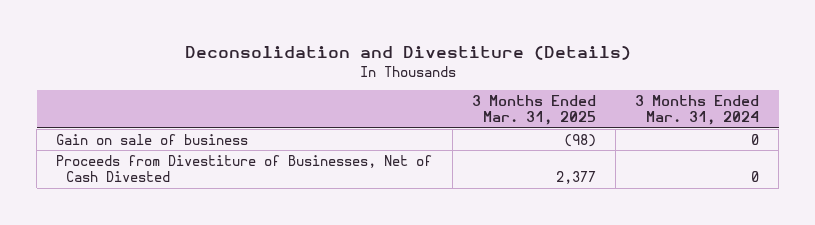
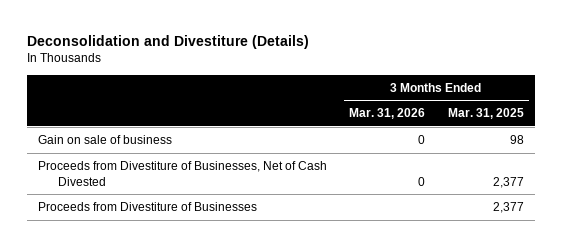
- | 3 Months Ended Mar. 31, 2025 | 3 Months Ended Mar. 31, 2024
+ | 3 Months Ended Mar. 31, 2026 | 3 Months Ended Mar. 31, 2025
- Gain on sale of business | (98) | 0
+ Gain on sale of business | 0 | 98
+ Proceeds from Divestiture of Businesses | | 2,377

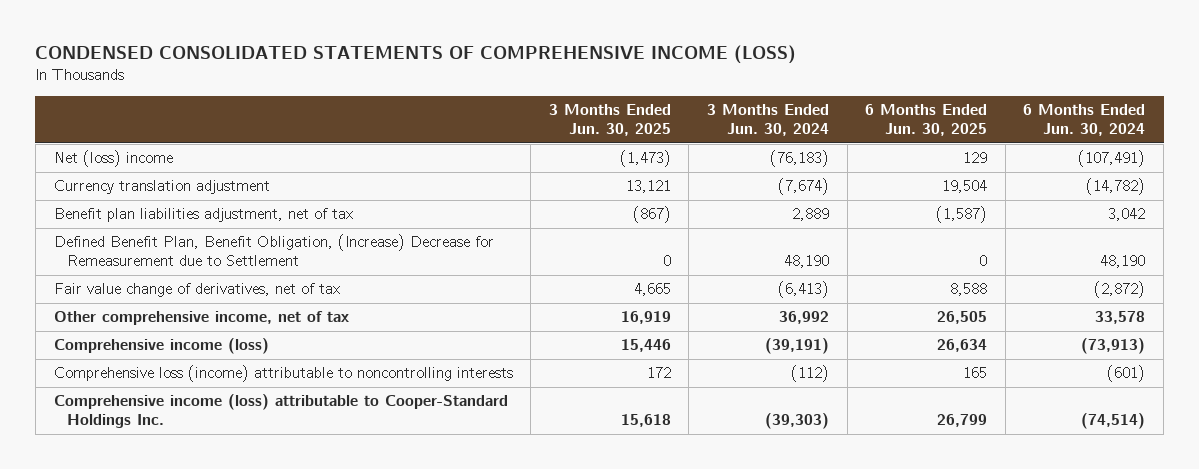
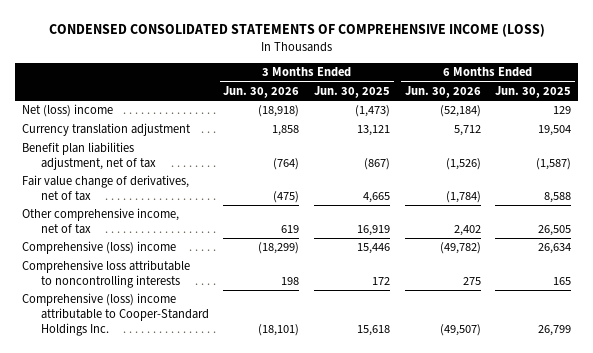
- | 3 Months Ended Jun. 30, 2025 | 3 Months Ended Jun. 30, 2024 | 6 Months Ended Jun. 30, 2025 | 6 Months Ended Jun. 30, 2024
+ | 3 Months Ended Jun. 30, 2026 | 3 Months Ended Jun. 30, 2025 | 6 Months Ended Jun. 30, 2026 | 6 Months Ended Jun. 30, 2025
- Defined Benefit Plan, Benefit Obligation, (Increase) Decrease for Remeasurement due to Settlement | 0 | 48,190 | 0 | 48,190
- Comprehensive income (loss) | 15,446 | (39,191) | 26,634 | (73,913)
- Comprehensive loss (income) attributable to noncontrolling interests | 172 | (112) | 165 | (601)
- Comprehensive income (loss) attributable to Cooper-Standard Holdings Inc. | 15,618 | (39,303) | 26,799 | (74,514)
+ Comprehensive (loss) income | (18,299) | 15,446 | (49,782) | 26,634
+ Comprehensive loss attributable to noncontrolling interests | 198 | 172 | 275 | 165
+ Comprehensive (loss) income attributable to Cooper-Standard Holdings Inc. | (18,101) | 15,618 | (49,507) | 26,799

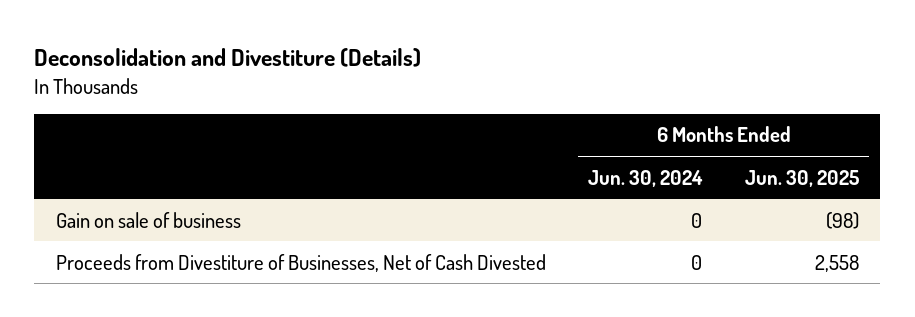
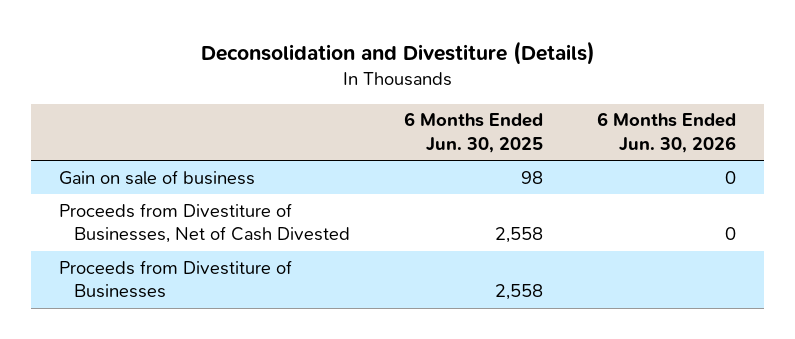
- | 6 Months Ended Jun. 30, 2024 | 6 Months Ended Jun. 30, 2025
+ | 6 Months Ended Jun. 30, 2025 | 6 Months Ended Jun. 30, 2026
- Gain on sale of business | 0 | (98)
+ Gain on sale of business | 98 | 0
+ Proceeds from Divestiture of Businesses | 2,558 |

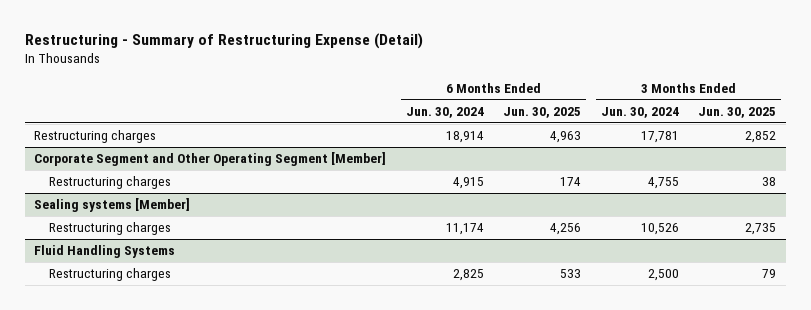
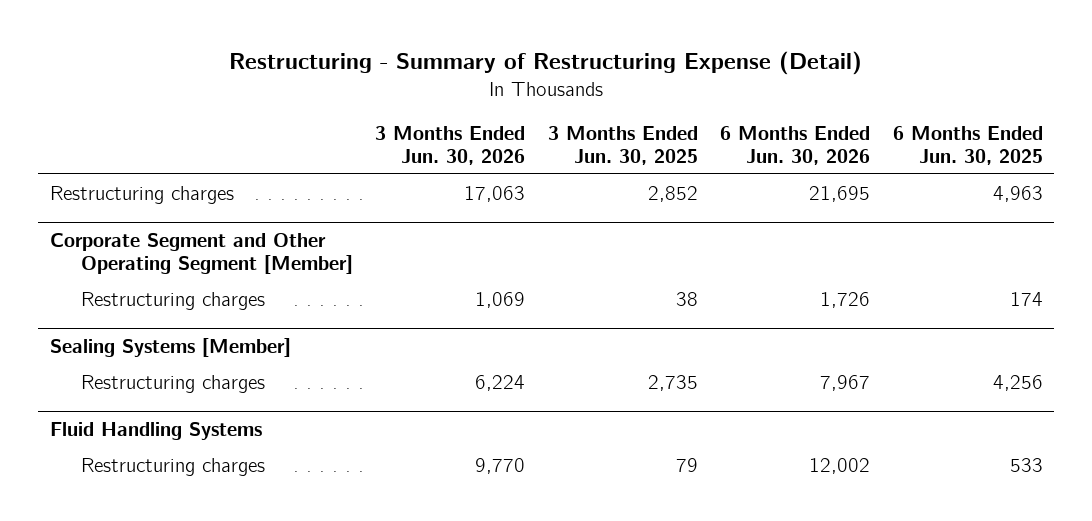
- | 6 Months Ended Jun. 30, 2024 | 6 Months Ended Jun. 30, 2025 | 3 Months Ended Jun. 30, 2024 | 3 Months Ended Jun. 30, 2025
+ | 3 Months Ended Jun. 30, 2026 | 3 Months Ended Jun. 30, 2025 | 6 Months Ended Jun. 30, 2026 | 6 Months Ended Jun. 30, 2025
- Sealing systems [Member]
+ Sealing Systems [Member]

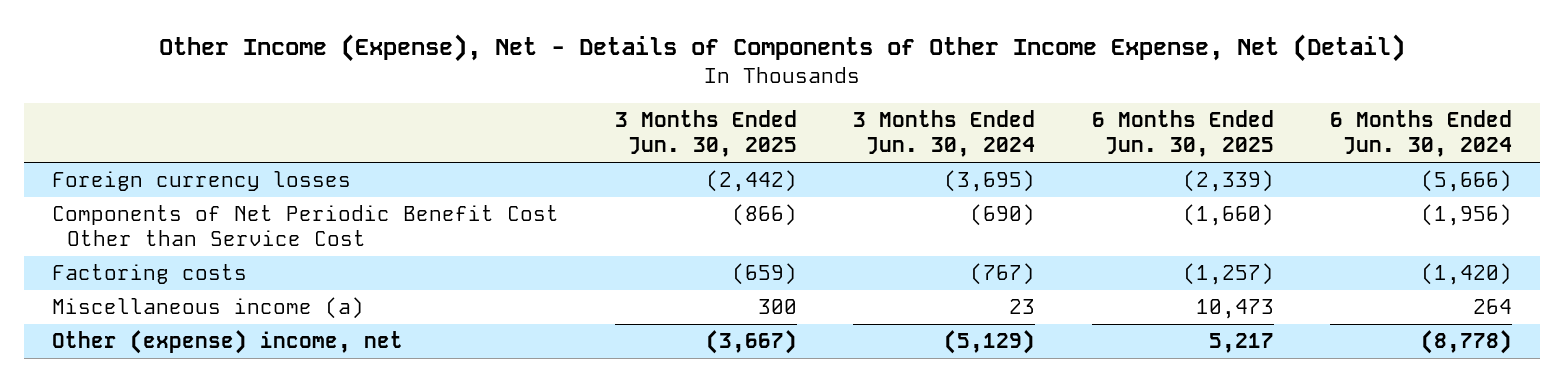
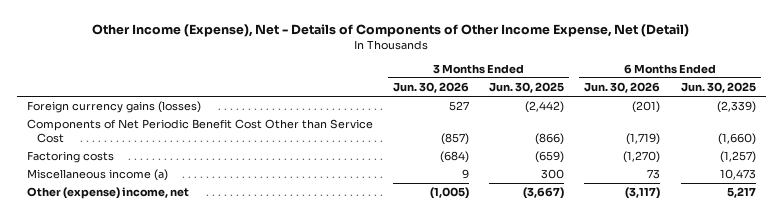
- | 3 Months Ended Jun. 30, 2025 | 3 Months Ended Jun. 30, 2024 | 6 Months Ended Jun. 30, 2025 | 6 Months Ended Jun. 30, 2024
+ | 3 Months Ended Jun. 30, 2026 | 3 Months Ended Jun. 30, 2025 | 6 Months Ended Jun. 30, 2026 | 6 Months Ended Jun. 30, 2025
- Foreign currency losses | (2,442) | (3,695) | (2,339) | (5,666)
+ Foreign currency gains (losses) | 527 | (2,442) | (201) | (2,339)

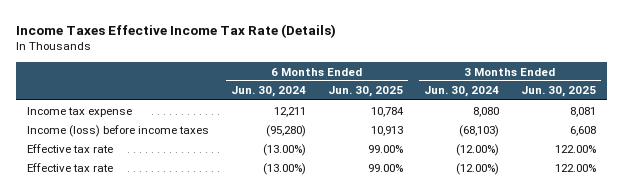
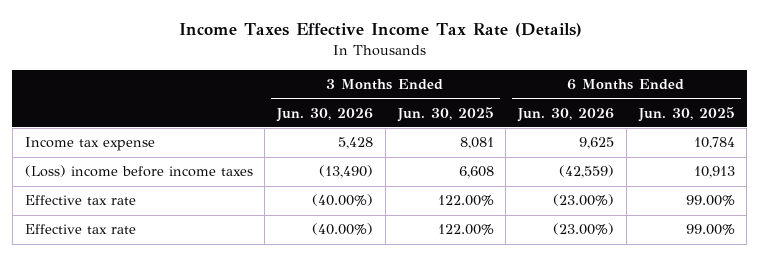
- | 6 Months Ended Jun. 30, 2024 | 6 Months Ended Jun. 30, 2025 | 3 Months Ended Jun. 30, 2024 | 3 Months Ended Jun. 30, 2025
+ | 3 Months Ended Jun. 30, 2026 | 3 Months Ended Jun. 30, 2025 | 6 Months Ended Jun. 30, 2026 | 6 Months Ended Jun. 30, 2025
- Income (loss) before income taxes | (95,280) | 10,913 | (68,103) | 6,608
+ (Loss) income before income taxes | (13,490) | 6,608 | (42,559) | 10,913

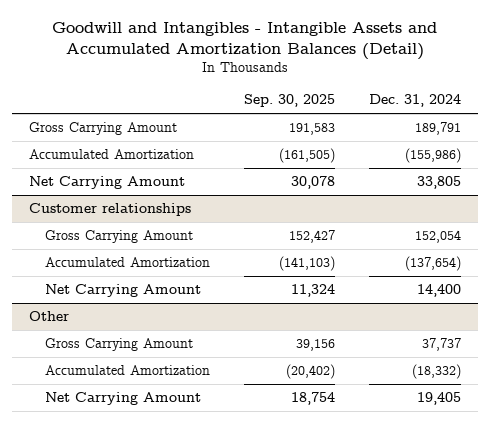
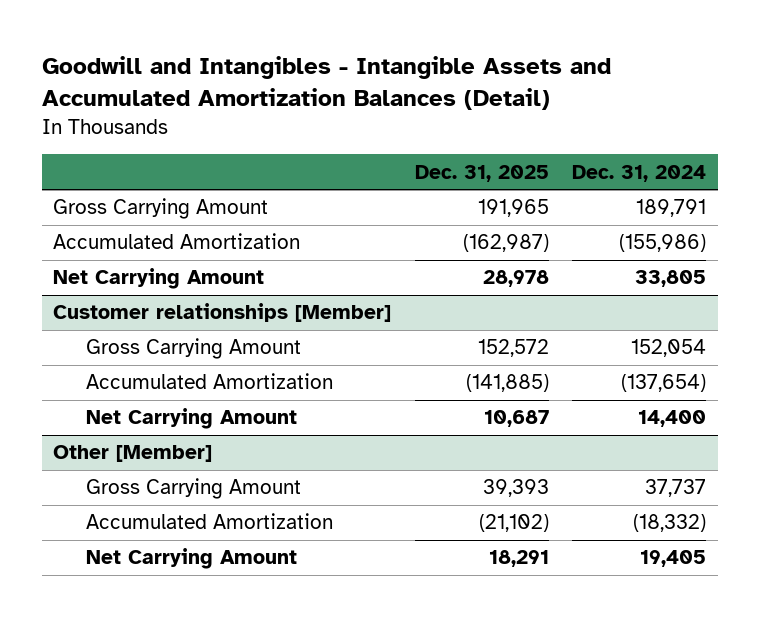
- | Sep. 30, 2025 | Dec. 31, 2024
+ | Dec. 31, 2025 | Dec. 31, 2024
- Customer relationships
+ Customer relationships [Member]
- Other
+ Other [Member]

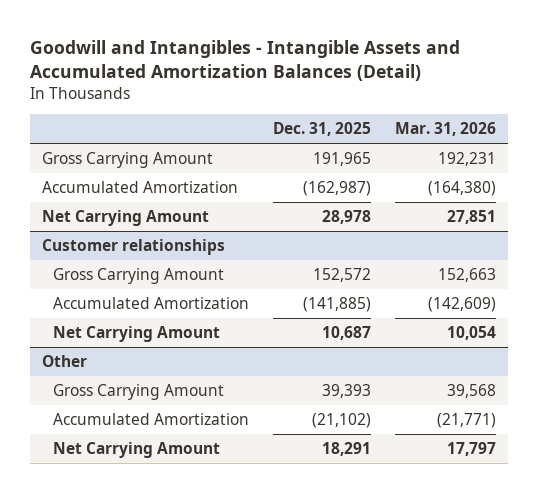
- | Dec. 31, 2025 | Dec. 31, 2024
+ | Dec. 31, 2025 | Mar. 31, 2026
- Customer relationships [Member]
+ Customer relationships
- Other [Member]
+ Other

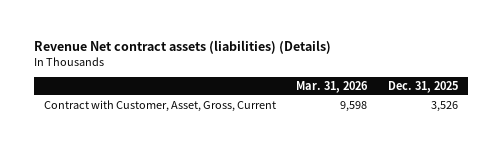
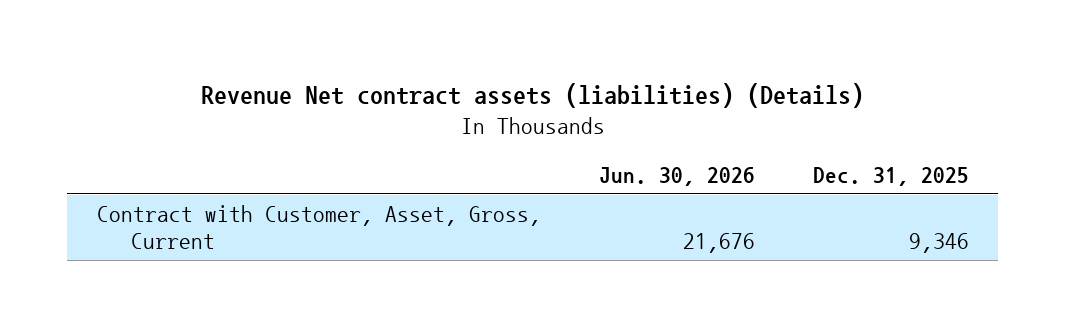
- | Mar. 31, 2026 | Dec. 31, 2025
+ | Jun. 30, 2026 | Dec. 31, 2025
- Contract with Customer, Asset, Gross, Current | 9,598 | 3,526
+ Contract with Customer, Asset, Gross, Current | 21,676 | 9,346

